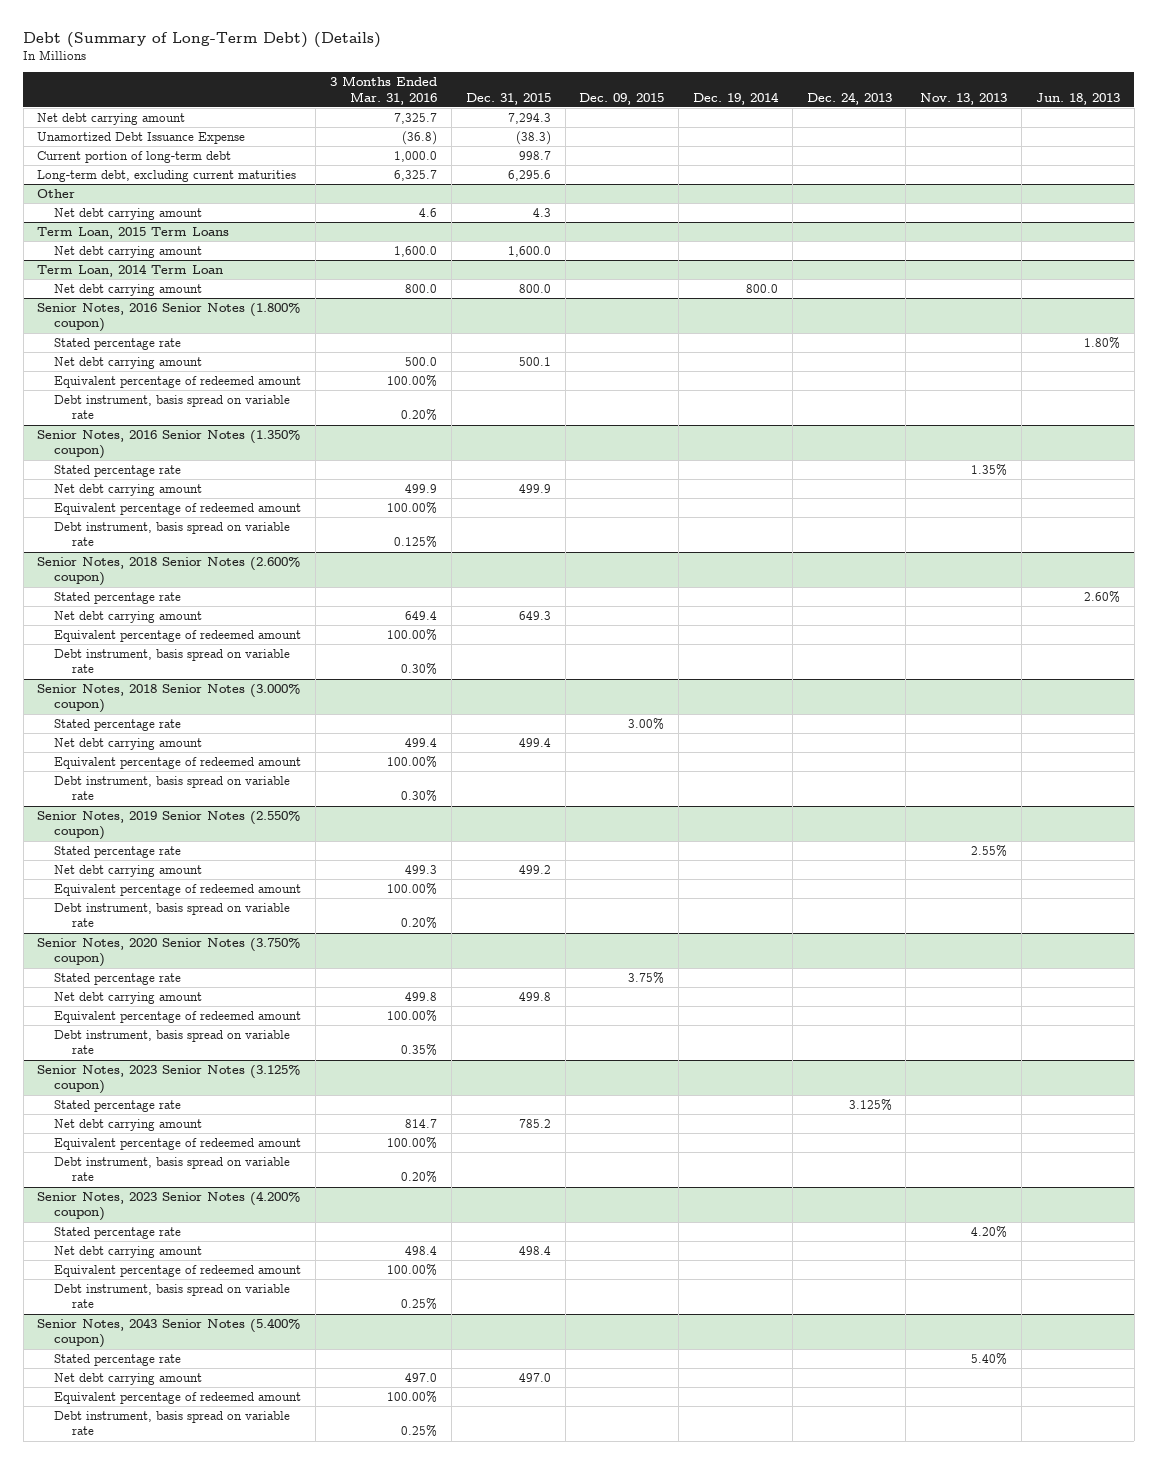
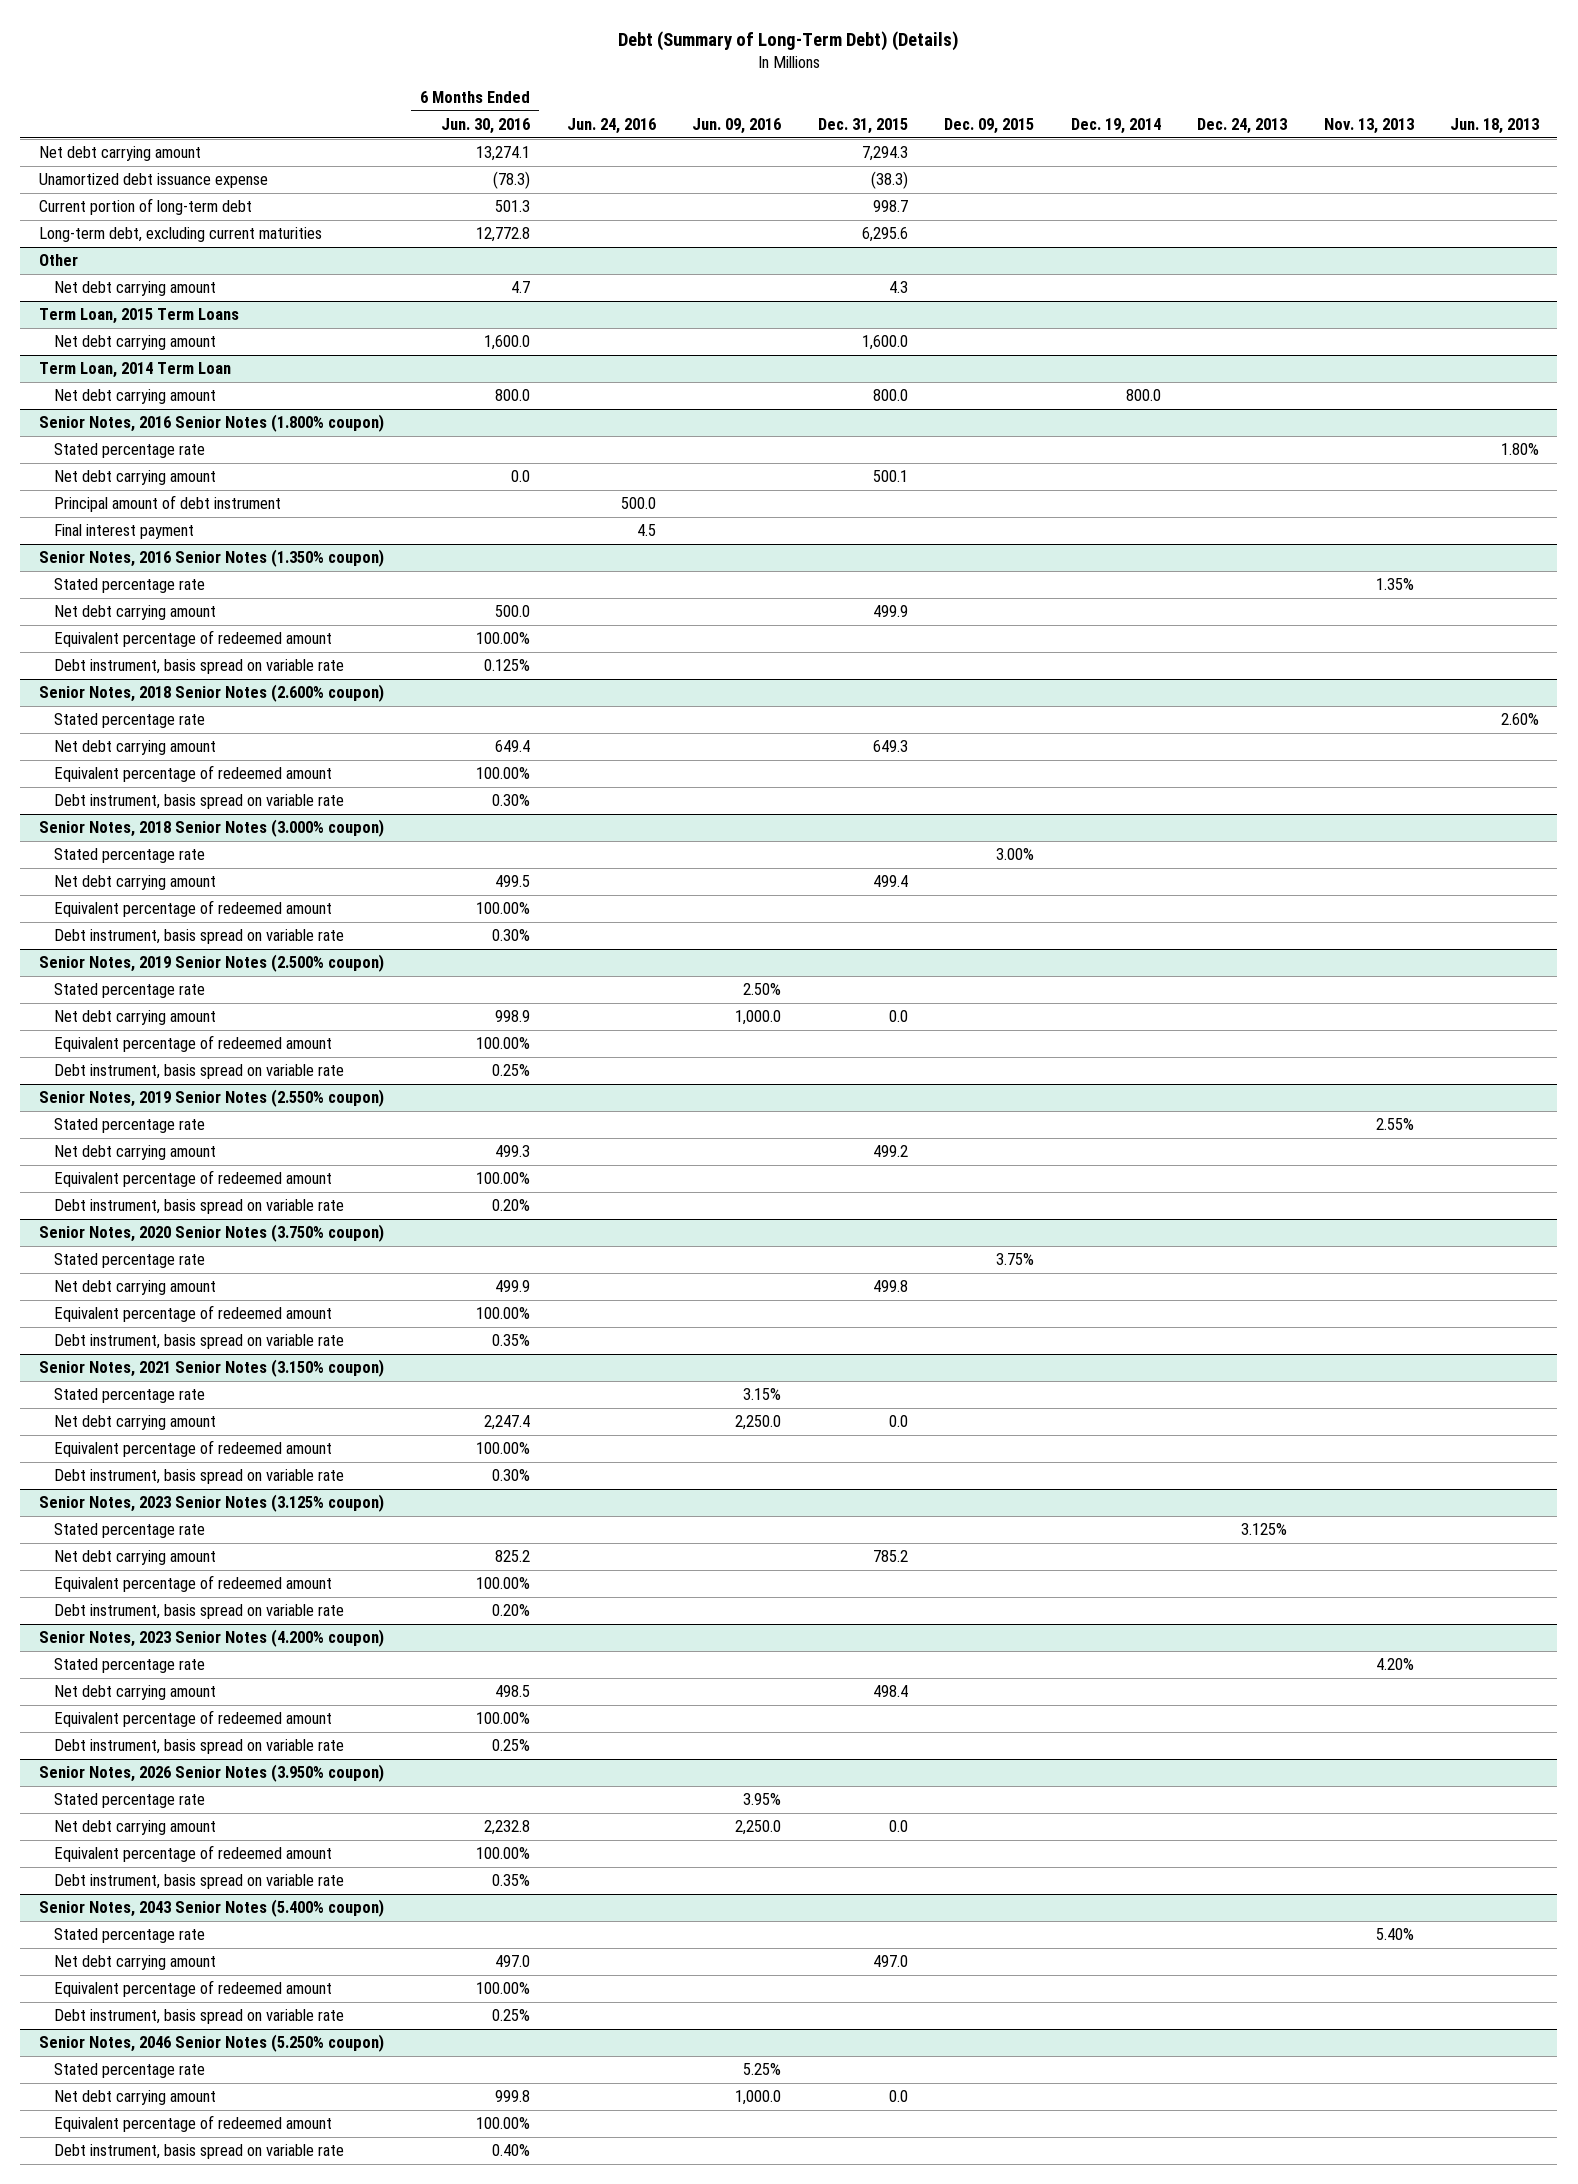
- | 3 Months Ended Mar. 31, 2016 | Dec. 31, 2015 | Dec. 09, 2015 | Dec. 19, 2014 | Dec. 24, 2013 | Nov. 13, 2013 | Jun. 18, 2013
+ | 6 Months Ended Jun. 30, 2016 | Jun. 24, 2016 | Jun. 09, 2016 | Dec. 31, 2015 | Dec. 09, 2015 | Dec. 19, 2014 | Dec. 24, 2013 | Nov. 13, 2013 | Jun. 18, 2013
- Unamortized Debt Issuance Expense | (36.8) | (38.3) | | | | |
+ Unamortized debt issuance expense | (78.3) | | | (38.3) | | | | |
@ Senior Notes, 2016 Senior Notes (1.800% coupon)
- Equivalent percentage of redeemed amount | 100.00% | | | | | |
- Debt instrument, basis spread on variable rate | 0.20% | | | | | |
+ Principal amount of debt instrument | | 500.0 | | | | | | |
+ Final interest payment | | 4.5 | | | | | | |
+ Senior Notes, 2019 Senior Notes (2.500% coupon)
+ Stated percentage rate | | | 2.50% | | | | | |
+ Net debt carrying amount | 998.9 | | 1,000.0 | 0.0 | | | | |
+ Equivalent percentage of redeemed amount | 100.00% | | | | | | | |
+ Debt instrument, basis spread on variable rate | 0.25% | | | | | | | |
+ Senior Notes, 2021 Senior Notes (3.150% coupon)
+ Stated percentage rate | | | 3.15% | | | | | |
+ Net debt carrying amount | 2,247.4 | | 2,250.0 | 0.0 | | | | |
+ Equivalent percentage of redeemed amount | 100.00% | | | | | | | |
+ Debt instrument, basis spread on variable rate | 0.30% | | | | | | | |
+ Senior Notes, 2026 Senior Notes (3.950% coupon)
+ Stated percentage rate | | | 3.95% | | | | | |
+ Net debt carrying amount | 2,232.8 | | 2,250.0 | 0.0 | | | | |
+ Equivalent percentage of redeemed amount | 100.00% | | | | | | | |
+ Debt instrument, basis spread on variable rate | 0.35% | | | | | | | |
+ Senior Notes, 2046 Senior Notes (5.250% coupon)
+ Stated percentage rate | | | 5.25% | | | | | |
+ Net debt carrying amount | 999.8 | | 1,000.0 | 0.0 | | | | |
+ Equivalent percentage of redeemed amount | 100.00% | | | | | | | |
+ Debt instrument, basis spread on variable rate | 0.40% | | | | | | | |

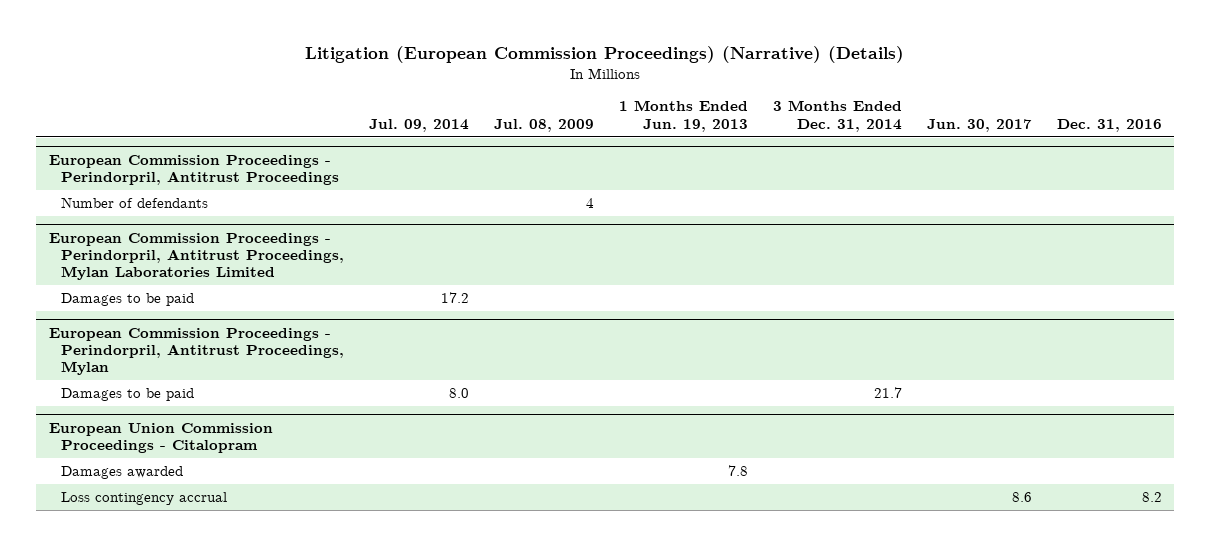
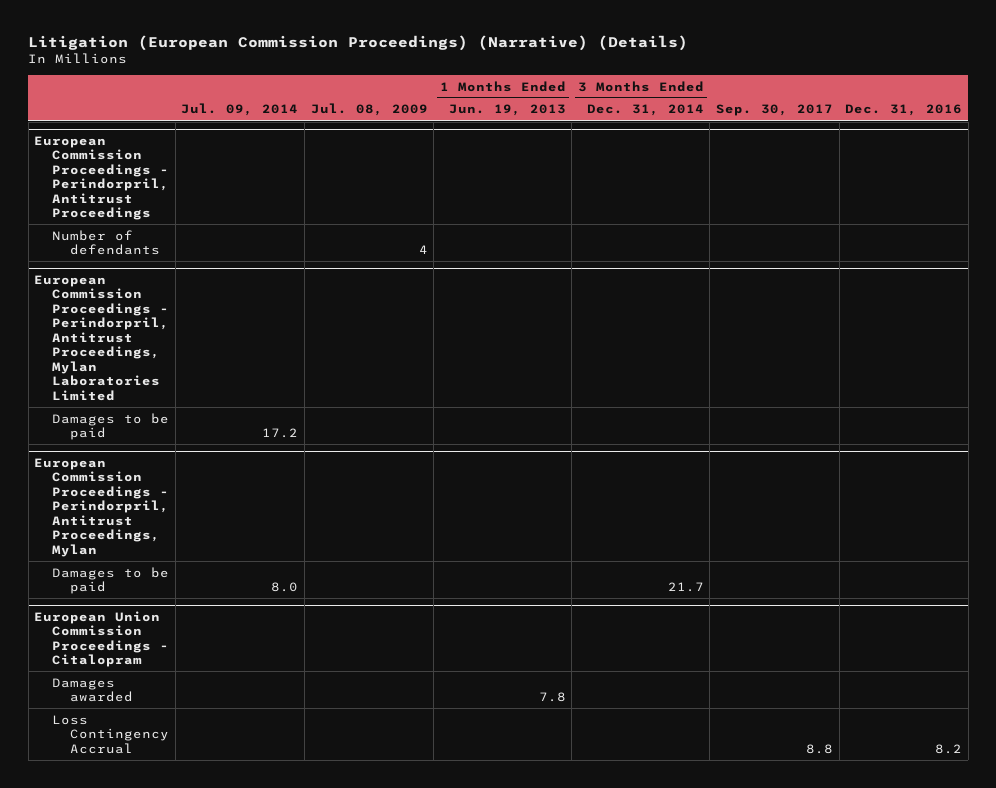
- | Jul. 09, 2014 | Jul. 08, 2009 | 1 Months Ended Jun. 19, 2013 | 3 Months Ended Dec. 31, 2014 | Jun. 30, 2017 | Dec. 31, 2016
+ | Jul. 09, 2014 | Jul. 08, 2009 | 1 Months Ended Jun. 19, 2013 | 3 Months Ended Dec. 31, 2014 | Sep. 30, 2017 | Dec. 31, 2016
@ European Union Commission Proceedings - Citalopram
- Loss contingency accrual | | | | | 8.6 | 8.2
+ Loss Contingency Accrual | | | | | 8.8 | 8.2

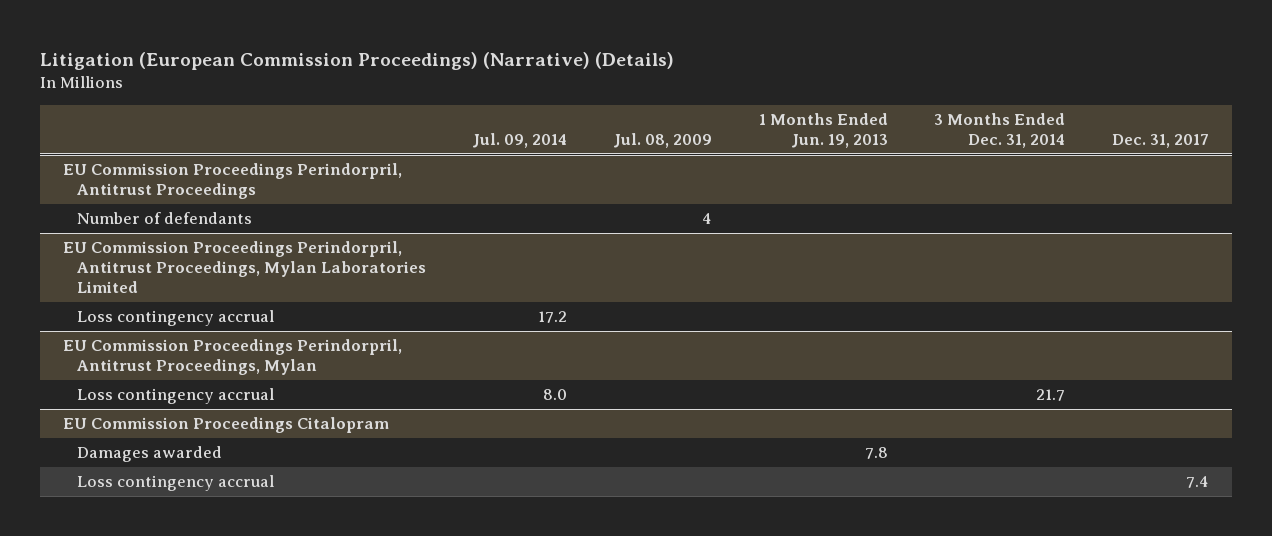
- | Jul. 09, 2014 | Jul. 08, 2009 | 1 Months Ended Jun. 19, 2013 | 3 Months Ended Dec. 31, 2014 | Sep. 30, 2017 | Dec. 31, 2016
+ | Jul. 09, 2014 | Jul. 08, 2009 | 1 Months Ended Jun. 19, 2013 | 3 Months Ended Dec. 31, 2014 | Dec. 31, 2017
- European Commission Proceedings - Perindorpril, Antitrust Proceedings
+ EU Commission Proceedings Perindorpril, Antitrust Proceedings
- European Commission Proceedings - Perindorpril, Antitrust Proceedings, Mylan Laboratories Limited
- Damages to be paid | 17.2 | | | | |
- European Commission Proceedings - Perindorpril, Antitrust Proceedings, Mylan
- Damages to be paid | 8.0 | | | 21.7 | |
- European Union Commission Proceedings - Citalopram
+ EU Commission Proceedings Perindorpril, Antitrust Proceedings, Mylan Laboratories Limited
+ Loss contingency accrual | 17.2 | | | |
+ EU Commission Proceedings Perindorpril, Antitrust Proceedings, Mylan
+ Loss contingency accrual | 8.0 | | | 21.7 |
+ EU Commission Proceedings Citalopram
- Loss Contingency Accrual | | | | | 8.8 | 8.2
+ Loss contingency accrual | | | | | 7.4

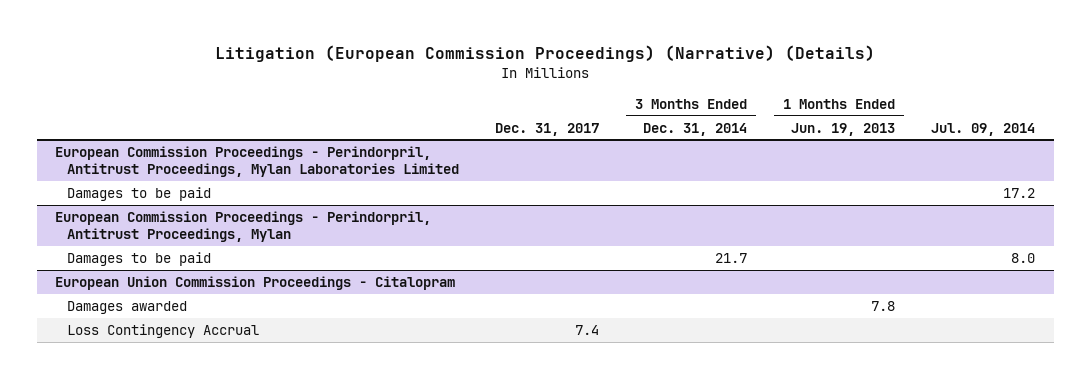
- | Jul. 09, 2014 | Jul. 08, 2009 | 1 Months Ended Jun. 19, 2013 | 3 Months Ended Dec. 31, 2014 | Dec. 31, 2017
+ | Dec. 31, 2017 | 3 Months Ended Dec. 31, 2014 | 1 Months Ended Jun. 19, 2013 | Jul. 09, 2014
- EU Commission Proceedings Perindorpril, Antitrust Proceedings
- Number of defendants | | 4 | | |
- EU Commission Proceedings Perindorpril, Antitrust Proceedings, Mylan Laboratories Limited
- Loss contingency accrual | 17.2 | | | |
- EU Commission Proceedings Perindorpril, Antitrust Proceedings, Mylan
- Loss contingency accrual | 8.0 | | | 21.7 |
- EU Commission Proceedings Citalopram
+ European Commission Proceedings - Perindorpril, Antitrust Proceedings, Mylan Laboratories Limited
+ Damages to be paid | | | | 17.2
+ European Commission Proceedings - Perindorpril, Antitrust Proceedings, Mylan
+ Damages to be paid | | 21.7 | | 8.0
+ European Union Commission Proceedings - Citalopram
- Loss contingency accrual | | | | | 7.4
+ Loss Contingency Accrual | 7.4 | | |

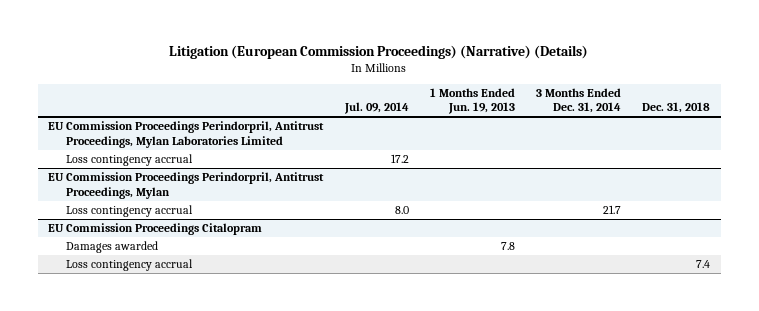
- | Dec. 31, 2017 | 3 Months Ended Dec. 31, 2014 | 1 Months Ended Jun. 19, 2013 | Jul. 09, 2014
+ | Jul. 09, 2014 | 1 Months Ended Jun. 19, 2013 | 3 Months Ended Dec. 31, 2014 | Dec. 31, 2018
- European Commission Proceedings - Perindorpril, Antitrust Proceedings, Mylan Laboratories Limited
- Damages to be paid | | | | 17.2
- European Commission Proceedings - Perindorpril, Antitrust Proceedings, Mylan
- Damages to be paid | | 21.7 | | 8.0
- European Union Commission Proceedings - Citalopram
+ EU Commission Proceedings Perindorpril, Antitrust Proceedings, Mylan Laboratories Limited
+ Loss contingency accrual | 17.2 | | |
+ EU Commission Proceedings Perindorpril, Antitrust Proceedings, Mylan
+ Loss contingency accrual | 8.0 | | 21.7 |
+ EU Commission Proceedings Citalopram
- Loss Contingency Accrual | 7.4 | | |
+ Loss contingency accrual | | | | 7.4

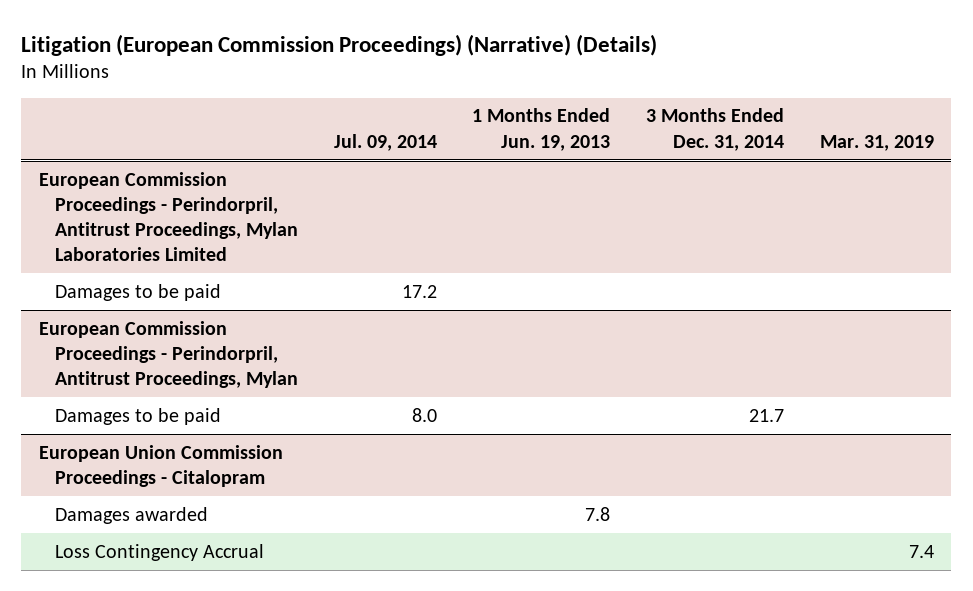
- | Jul. 09, 2014 | 1 Months Ended Jun. 19, 2013 | 3 Months Ended Dec. 31, 2014 | Dec. 31, 2018
+ | Jul. 09, 2014 | 1 Months Ended Jun. 19, 2013 | 3 Months Ended Dec. 31, 2014 | Mar. 31, 2019
- EU Commission Proceedings Perindorpril, Antitrust Proceedings, Mylan Laboratories Limited
- Loss contingency accrual | 17.2 | | |
- EU Commission Proceedings Perindorpril, Antitrust Proceedings, Mylan
- Loss contingency accrual | 8.0 | | 21.7 |
- EU Commission Proceedings Citalopram
+ European Commission Proceedings - Perindorpril, Antitrust Proceedings, Mylan Laboratories Limited
+ Damages to be paid | 17.2 | | |
+ European Commission Proceedings - Perindorpril, Antitrust Proceedings, Mylan
+ Damages to be paid | 8.0 | | 21.7 |
+ European Union Commission Proceedings - Citalopram
- Loss contingency accrual | | | | 7.4
+ Loss Contingency Accrual | | | | 7.4

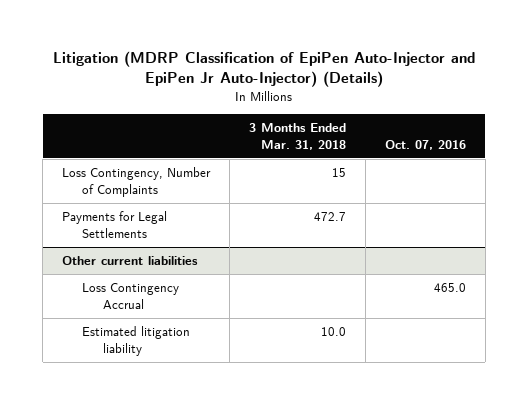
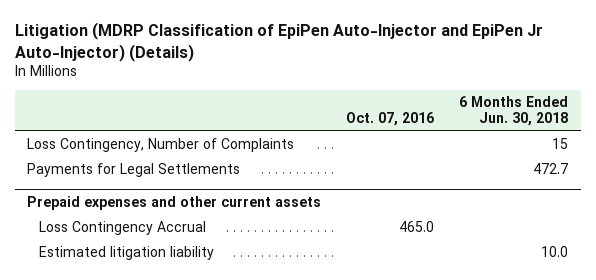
- | 3 Months Ended Mar. 31, 2018 | Oct. 07, 2016
+ | Oct. 07, 2016 | 6 Months Ended Jun. 30, 2018
- Other current liabilities
+ Prepaid expenses and other current assets

